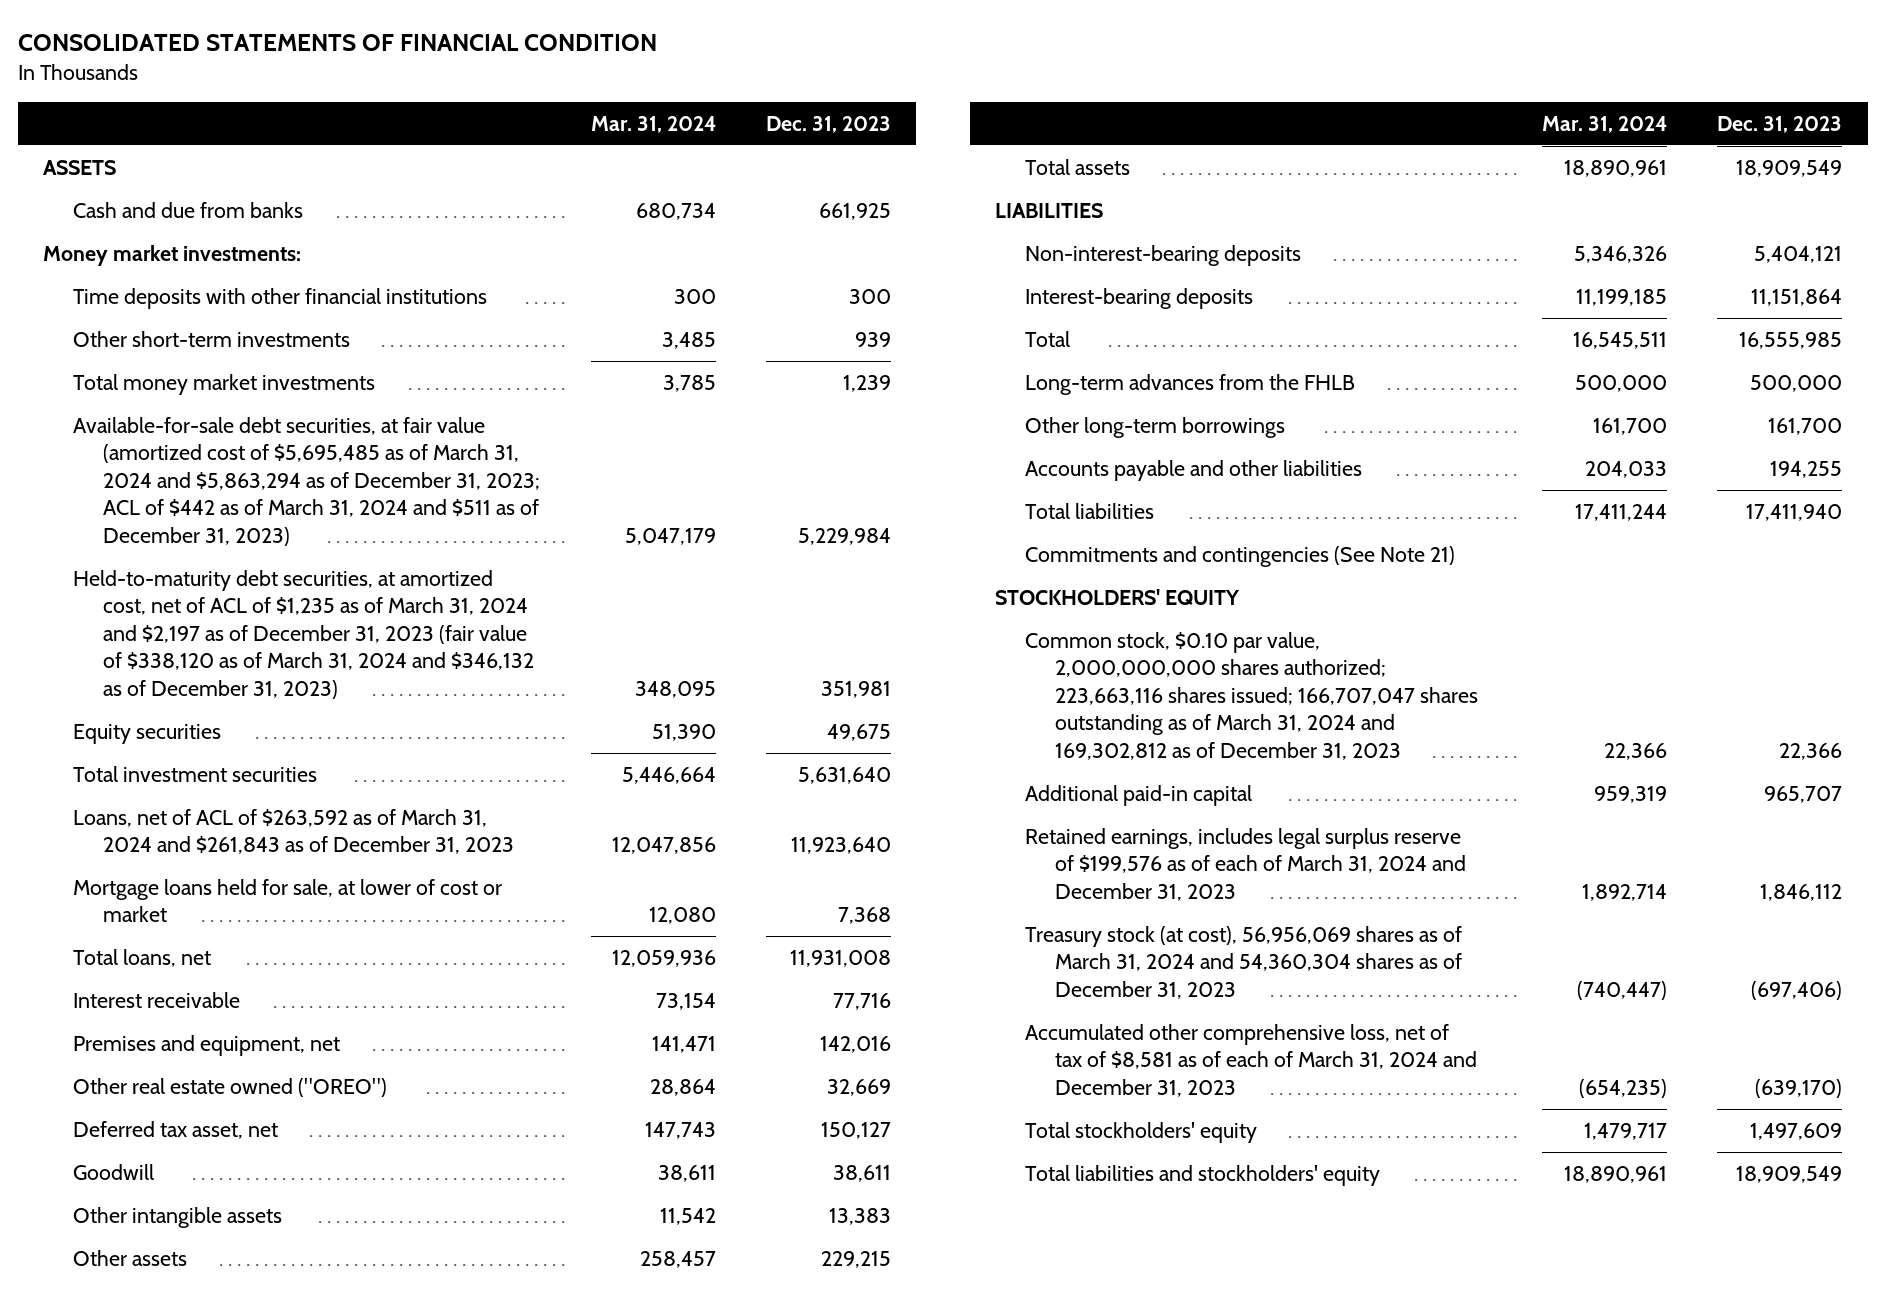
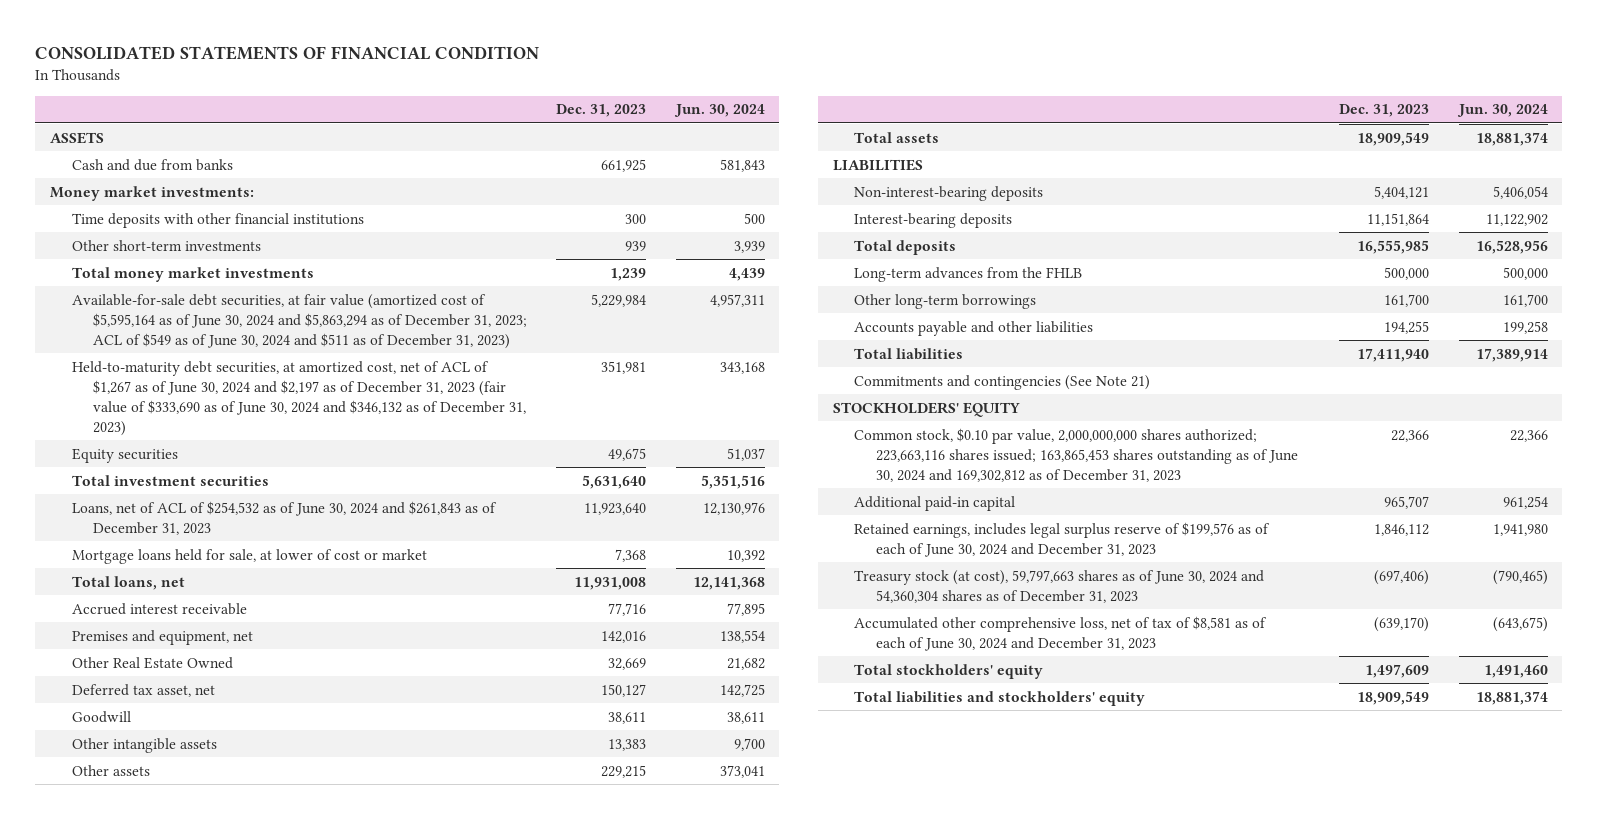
- | Mar. 31, 2024 | Dec. 31, 2023
+ | Dec. 31, 2023 | Jun. 30, 2024
- Available-for-sale debt securities, at fair value (amortized cost of $5,695,485 as of March 31, 2024 and $5,863,294 as of December 31, 2023; ACL of $442 as of March 31, 2024 and $511 as of December 31, 2023) | 5,047,179 | 5,229,984
- Held-to-maturity debt securities, at amortized cost, net of ACL of $1,235 as of March 31, 2024 and $2,197 as of December 31, 2023 (fair value of $338,120 as of March 31, 2024 and $346,132 as of December 31, 2023) | 348,095 | 351,981
+ Available-for-sale debt securities, at fair value (amortized cost of $5,595,164 as of June 30, 2024 and $5,863,294 as of December 31, 2023; ACL of $549 as of June 30, 2024 and $511 as of December 31, 2023) | 5,229,984 | 4,957,311
+ Held-to-maturity debt securities, at amortized cost, net of ACL of $1,267 as of June 30, 2024 and $2,197 as of December 31, 2023 (fair value of $333,690 as of June 30, 2024 and $346,132 as of December 31, 2023) | 351,981 | 343,168
- Loans, net of ACL of $263,592 as of March 31, 2024 and $261,843 as of December 31, 2023 | 12,047,856 | 11,923,640
+ Loans, net of ACL of $254,532 as of June 30, 2024 and $261,843 as of December 31, 2023 | 11,923,640 | 12,130,976
- Interest receivable | 73,154 | 77,716
+ Accrued interest receivable | 77,716 | 77,895
- Other real estate owned ("OREO") | 28,864 | 32,669
+ Other Real Estate Owned | 32,669 | 21,682
- Total | 16,545,511 | 16,555,985
+ Total deposits | 16,555,985 | 16,528,956
- Common stock, $0.10 par value, 2,000,000,000 shares authorized; 223,663,116 shares issued; 166,707,047 shares outstanding as of March 31, 2024 and 169,302,812 as of December 31, 2023 | 22,366 | 22,366
+ Common stock, $0.10 par value, 2,000,000,000 shares authorized; 223,663,116 shares issued; 163,865,453 shares outstanding as of June 30, 2024 and 169,302,812 as of December 31, 2023 | 22,366 | 22,366
- Retained earnings, includes legal surplus reserve of $199,576 as of each of March 31, 2024 and December 31, 2023 | 1,892,714 | 1,846,112
- Treasury stock (at cost), 56,956,069 shares as of March 31, 2024 and 54,360,304 shares as of December 31, 2023 | (740,447) | (697,406)
- Accumulated other comprehensive loss, net of tax of $8,581 as of each of March 31, 2024 and December 31, 2023 | (654,235) | (639,170)
+ Retained earnings, includes legal surplus reserve of $199,576 as of each of June 30, 2024 and December 31, 2023 | 1,846,112 | 1,941,980
+ Treasury stock (at cost), 59,797,663 shares as of June 30, 2024 and 54,360,304 shares as of December 31, 2023 | (697,406) | (790,465)
+ Accumulated other comprehensive loss, net of tax of $8,581 as of each of June 30, 2024 and December 31, 2023 | (639,170) | (643,675)

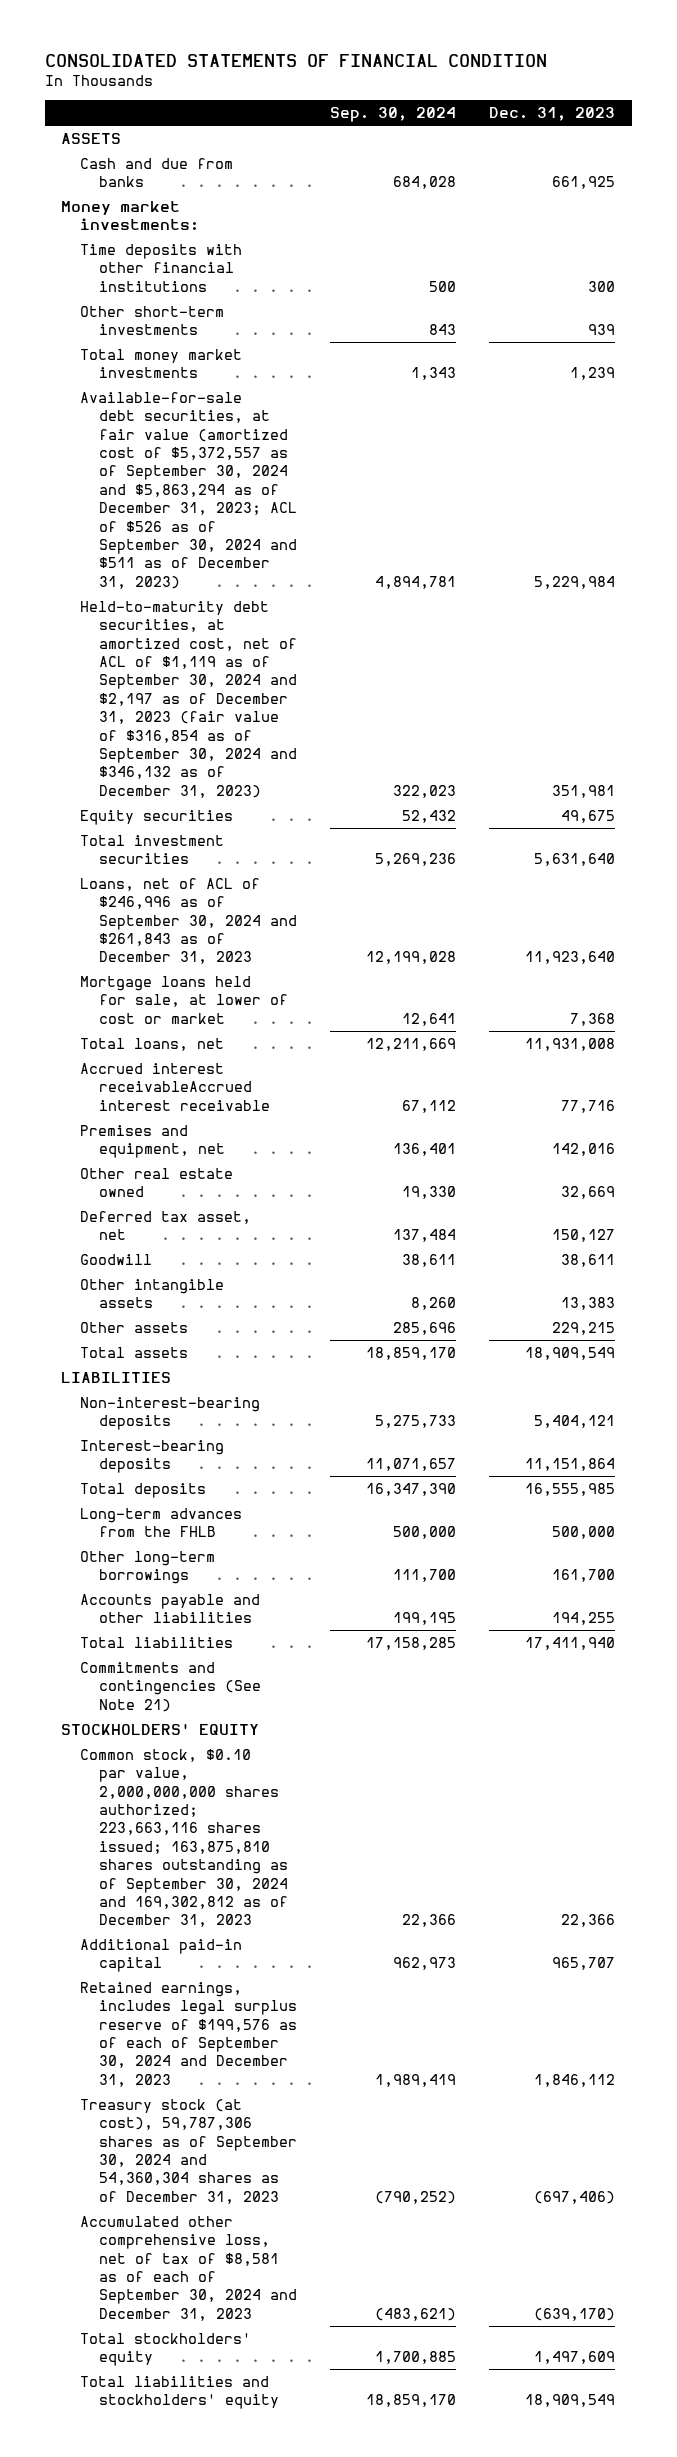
- | Dec. 31, 2023 | Jun. 30, 2024
+ | Sep. 30, 2024 | Dec. 31, 2023
- Available-for-sale debt securities, at fair value (amortized cost of $5,595,164 as of June 30, 2024 and $5,863,294 as of December 31, 2023; ACL of $549 as of June 30, 2024 and $511 as of December 31, 2023) | 5,229,984 | 4,957,311
- Held-to-maturity debt securities, at amortized cost, net of ACL of $1,267 as of June 30, 2024 and $2,197 as of December 31, 2023 (fair value of $333,690 as of June 30, 2024 and $346,132 as of December 31, 2023) | 351,981 | 343,168
+ Available-for-sale debt securities, at fair value (amortized cost of $5,372,557 as of September 30, 2024 and $5,863,294 as of December 31, 2023; ACL of $526 as of September 30, 2024 and $511 as of December 31, 2023) | 4,894,781 | 5,229,984
+ Held-to-maturity debt securities, at amortized cost, net of ACL of $1,119 as of September 30, 2024 and $2,197 as of December 31, 2023 (fair value of $316,854 as of September 30, 2024 and $346,132 as of December 31, 2023) | 322,023 | 351,981
- Loans, net of ACL of $254,532 as of June 30, 2024 and $261,843 as of December 31, 2023 | 11,923,640 | 12,130,976
+ Loans, net of ACL of $246,996 as of September 30, 2024 and $261,843 as of December 31, 2023 | 12,199,028 | 11,923,640
- Accrued interest receivable | 77,716 | 77,895
+ Accrued interest receivableAccrued interest receivable | 67,112 | 77,716
- Other Real Estate Owned | 32,669 | 21,682
+ Other real estate owned | 19,330 | 32,669
- Common stock, $0.10 par value, 2,000,000,000 shares authorized; 223,663,116 shares issued; 163,865,453 shares outstanding as of June 30, 2024 and 169,302,812 as of December 31, 2023 | 22,366 | 22,366
+ Common stock, $0.10 par value, 2,000,000,000 shares authorized; 223,663,116 shares issued; 163,875,810 shares outstanding as of September 30, 2024 and 169,302,812 as of December 31, 2023 | 22,366 | 22,366
- Retained earnings, includes legal surplus reserve of $199,576 as of each of June 30, 2024 and December 31, 2023 | 1,846,112 | 1,941,980
- Treasury stock (at cost), 59,797,663 shares as of June 30, 2024 and 54,360,304 shares as of December 31, 2023 | (697,406) | (790,465)
- Accumulated other comprehensive loss, net of tax of $8,581 as of each of June 30, 2024 and December 31, 2023 | (639,170) | (643,675)
+ Retained earnings, includes legal surplus reserve of $199,576 as of each of September 30, 2024 and December 31, 2023 | 1,989,419 | 1,846,112
+ Treasury stock (at cost), 59,787,306 shares as of September 30, 2024 and 54,360,304 shares as of December 31, 2023 | (790,252) | (697,406)
+ Accumulated other comprehensive loss, net of tax of $8,581 as of each of September 30, 2024 and December 31, 2023 | (483,621) | (639,170)

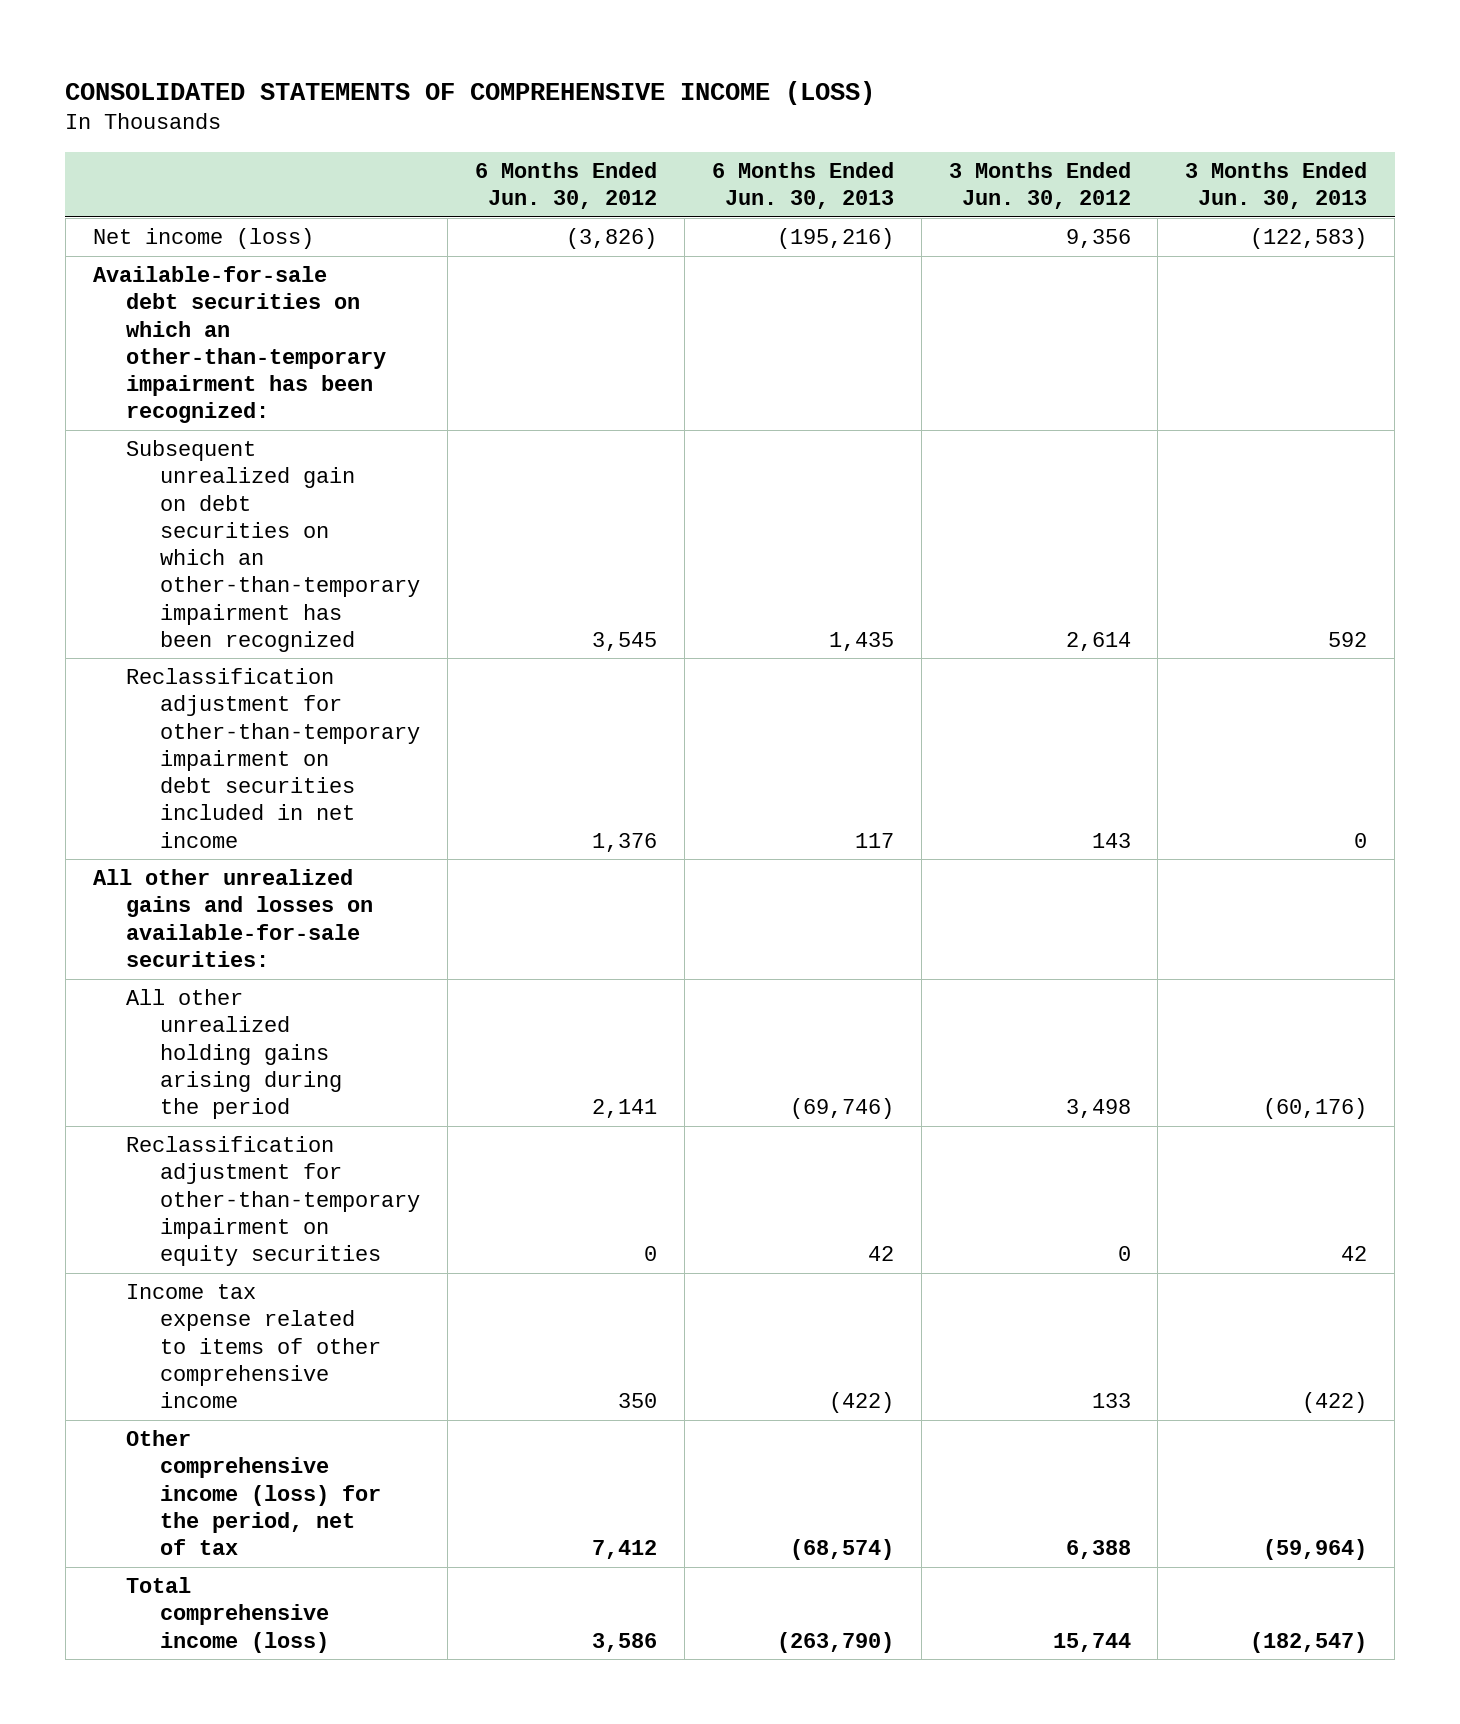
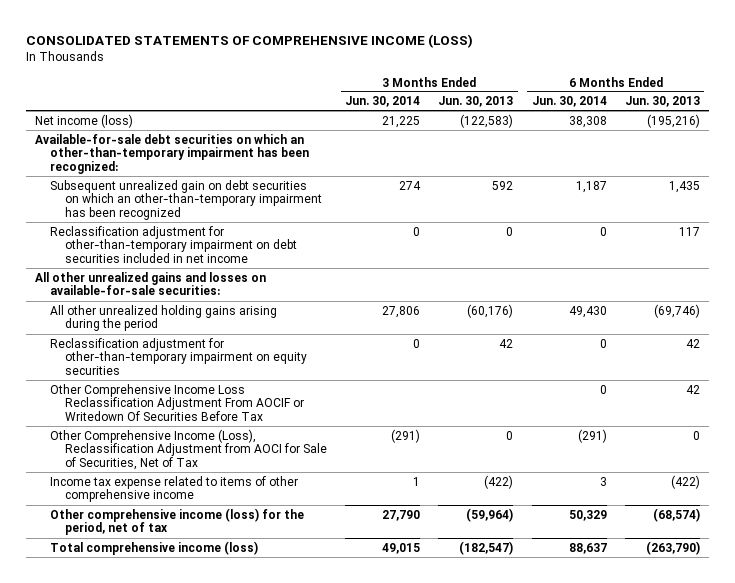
- | 6 Months Ended Jun. 30, 2012 | 6 Months Ended Jun. 30, 2013 | 3 Months Ended Jun. 30, 2012 | 3 Months Ended Jun. 30, 2013
+ | 3 Months Ended Jun. 30, 2014 | 3 Months Ended Jun. 30, 2013 | 6 Months Ended Jun. 30, 2014 | 6 Months Ended Jun. 30, 2013
+ Other Comprehensive Income Loss Reclassification Adjustment From AOCIF or Writedown Of Securities Before Tax | | | 0 | 42
+ Other Comprehensive Income (Loss), Reclassification Adjustment from AOCI for Sale of Securities, Net of Tax | (291) | 0 | (291) | 0

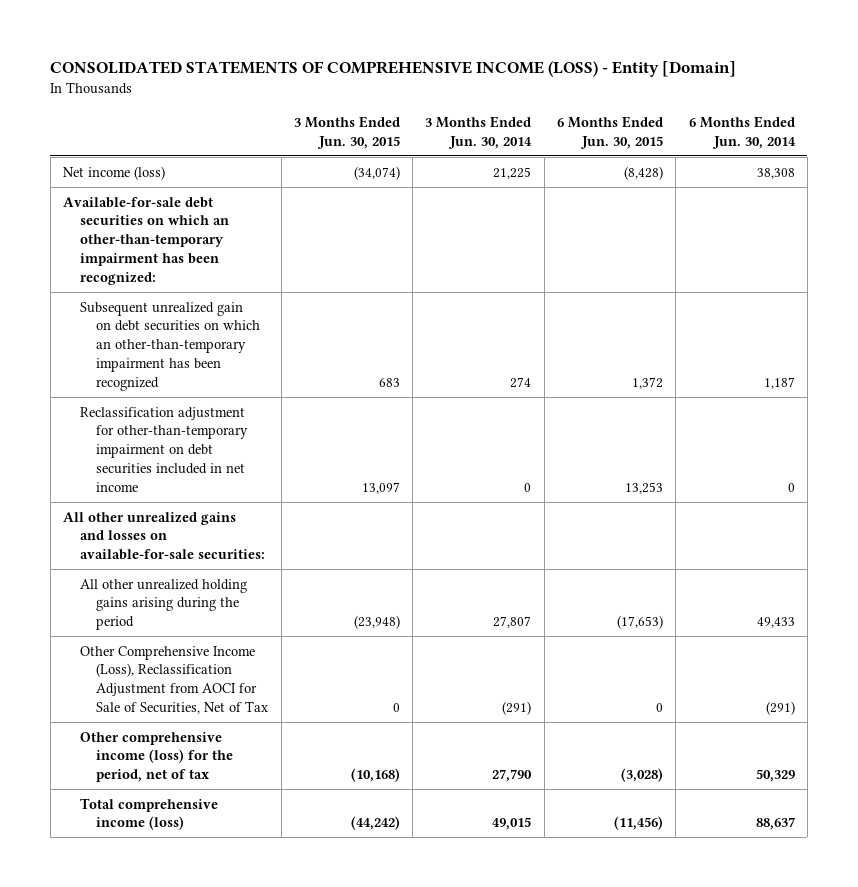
- CONSOLIDATED STATEMENTS OF COMPREHENSIVE INCOME (LOSS)
+ CONSOLIDATED STATEMENTS OF COMPREHENSIVE INCOME (LOSS) - Entity [Domain]
- | 3 Months Ended Jun. 30, 2014 | 3 Months Ended Jun. 30, 2013 | 6 Months Ended Jun. 30, 2014 | 6 Months Ended Jun. 30, 2013
+ | 3 Months Ended Jun. 30, 2015 | 3 Months Ended Jun. 30, 2014 | 6 Months Ended Jun. 30, 2015 | 6 Months Ended Jun. 30, 2014
- All other unrealized holding gains arising during the period | 27,806 | (60,176) | 49,430 | (69,746)
- Reclassification adjustment for other-than-temporary impairment on equity securities | 0 | 42 | 0 | 42
- Other Comprehensive Income Loss Reclassification Adjustment From AOCIF or Writedown Of Securities Before Tax | | | 0 | 42
+ All other unrealized holding gains arising during the period | (23,948) | 27,807 | (17,653) | 49,433
- Income tax expense related to items of other comprehensive income | 1 | (422) | 3 | (422)

